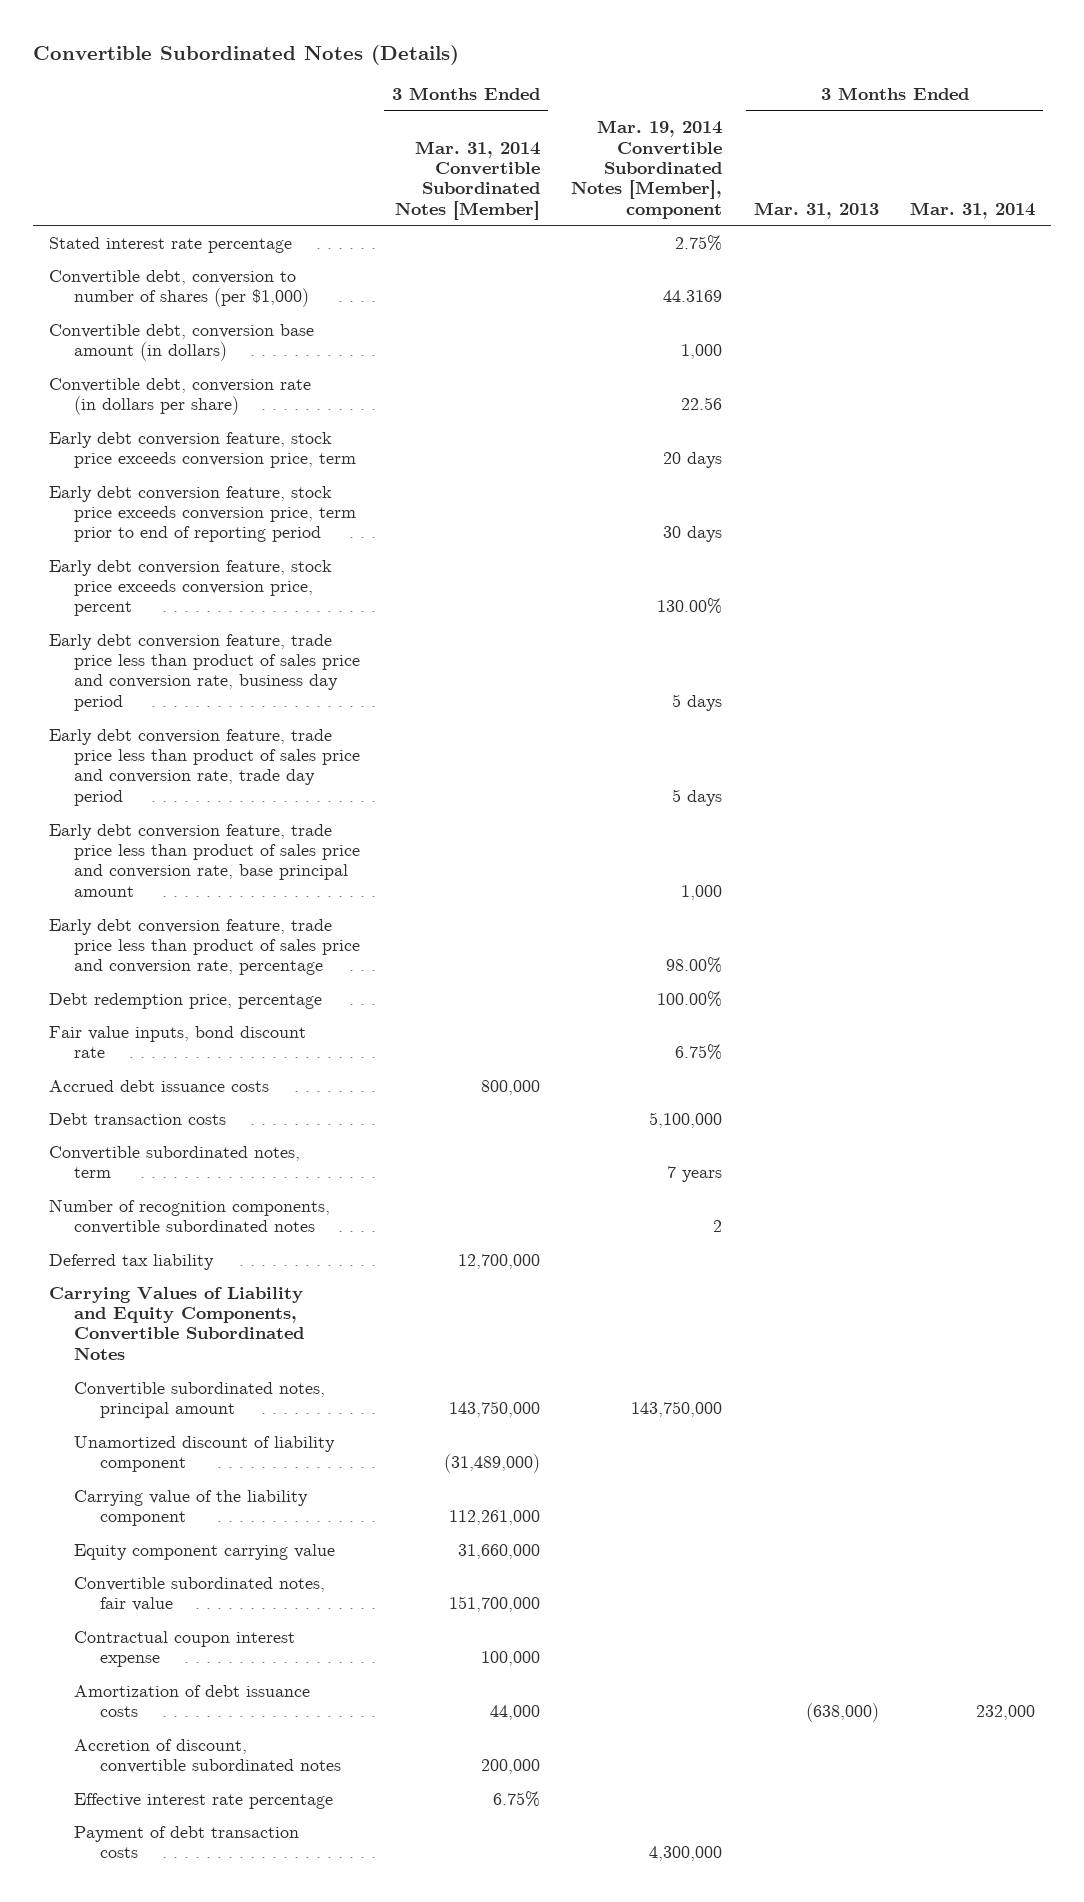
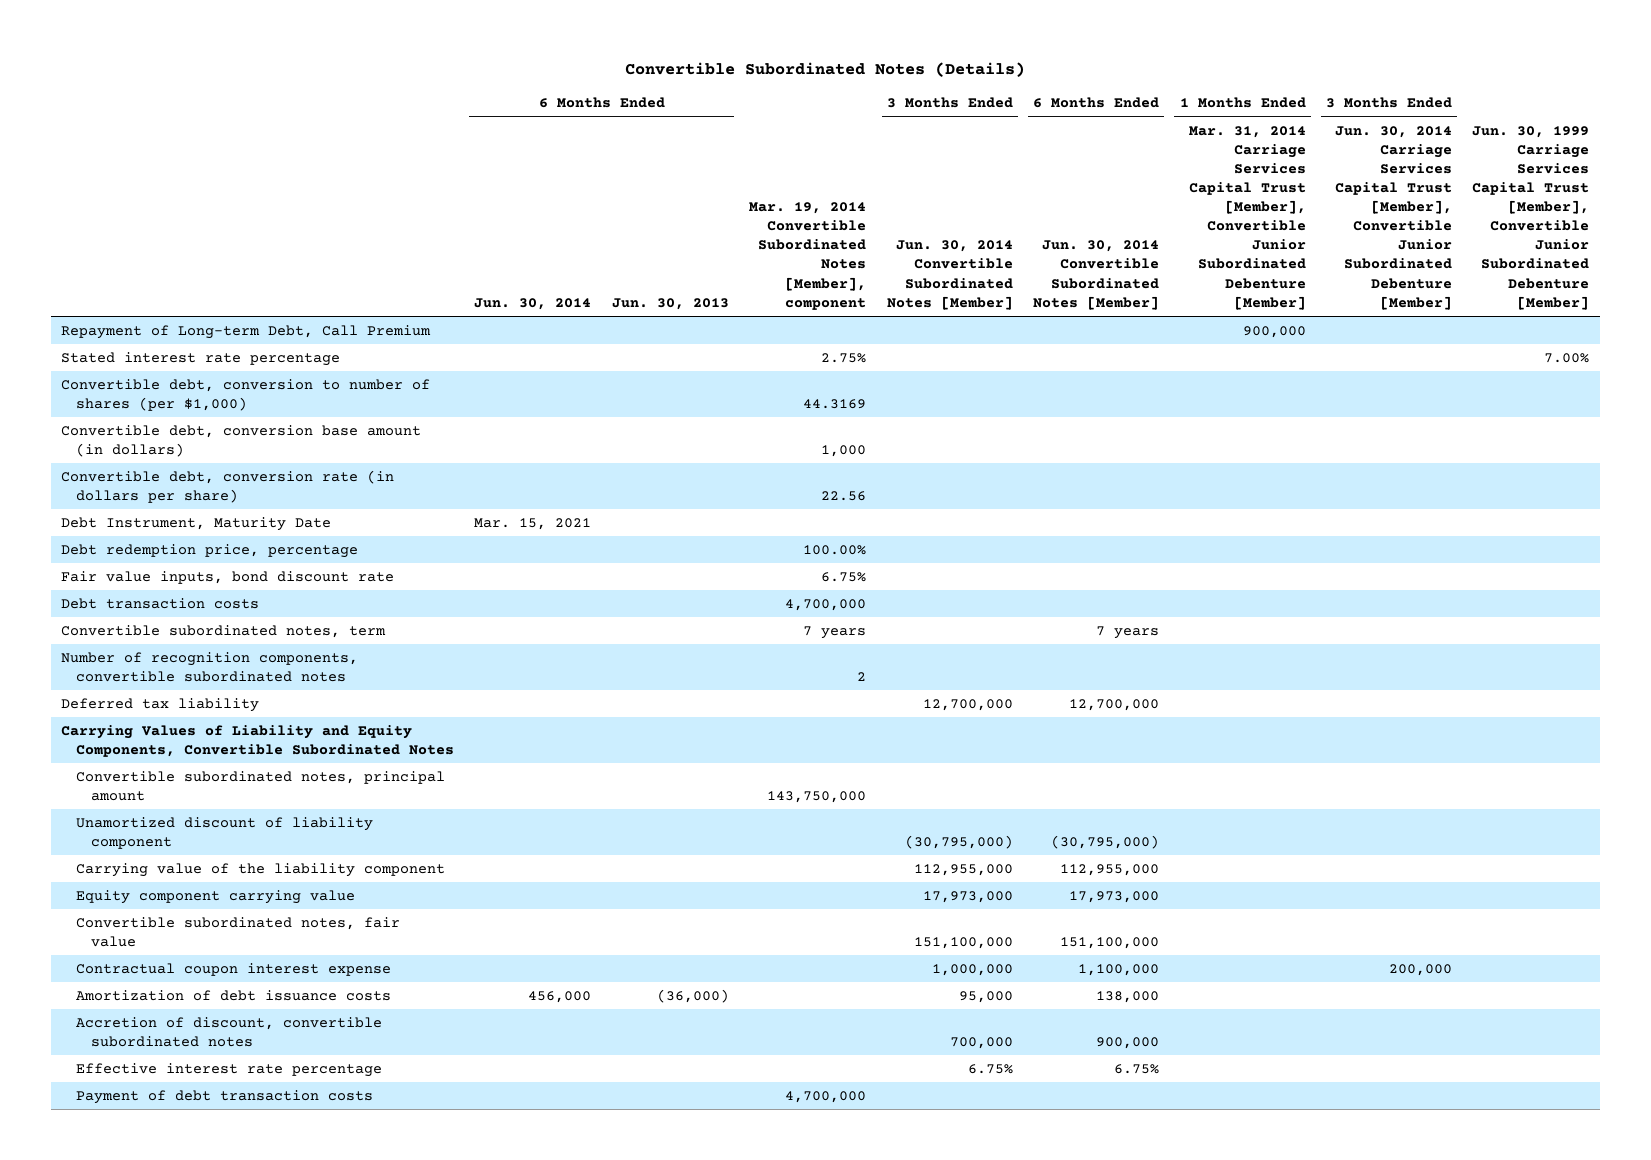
- | 3 Months Ended Mar. 31, 2014 Convertible Subordinated Notes [Member] | Mar. 19, 2014 Convertible Subordinated Notes [Member], component | 3 Months Ended Mar. 31, 2013 | 3 Months Ended Mar. 31, 2014
+ | 6 Months Ended Jun. 30, 2014 | 6 Months Ended Jun. 30, 2013 | Mar. 19, 2014 Convertible Subordinated Notes [Member], component | 3 Months Ended Jun. 30, 2014 Convertible Subordinated Notes [Member] | 6 Months Ended Jun. 30, 2014 Convertible Subordinated Notes [Member] | 1 Months Ended Mar. 31, 2014 Carriage Services Capital Trust [Member], Convertible Junior Subordinated Debenture [Member] | 3 Months Ended Jun. 30, 2014 Carriage Services Capital Trust [Member], Convertible Junior Subordinated Debenture [Member] | Jun. 30, 1999 Carriage Services Capital Trust [Member], Convertible Junior Subordinated Debenture [Member]
+ Repayment of Long-term Debt, Call Premium | | | | | | 900,000 | |
- Early debt conversion feature, stock price exceeds conversion price, term | | 20 days | |
- Early debt conversion feature, stock price exceeds conversion price, term prior to end of reporting period | | 30 days | |
- Early debt conversion feature, stock price exceeds conversion price, percent | | 130.00% | |
- Early debt conversion feature, trade price less than product of sales price and conversion rate, business day period | | 5 days | |
- Early debt conversion feature, trade price less than product of sales price and conversion rate, trade day period | | 5 days | |
- Early debt conversion feature, trade price less than product of sales price and conversion rate, base principal amount | | 1,000 | |
- Early debt conversion feature, trade price less than product of sales price and conversion rate, percentage | | 98.00% | |
+ Debt Instrument, Maturity Date | Mar. 15, 2021 | | | | | | |
- Accrued debt issuance costs | 800,000 | | |
- Debt transaction costs | | 5,100,000 | |
+ Debt transaction costs | | | 4,700,000 | | | | |
- Payment of debt transaction costs | | 4,300,000 | |
+ Payment of debt transaction costs | | | 4,700,000 | | | | |

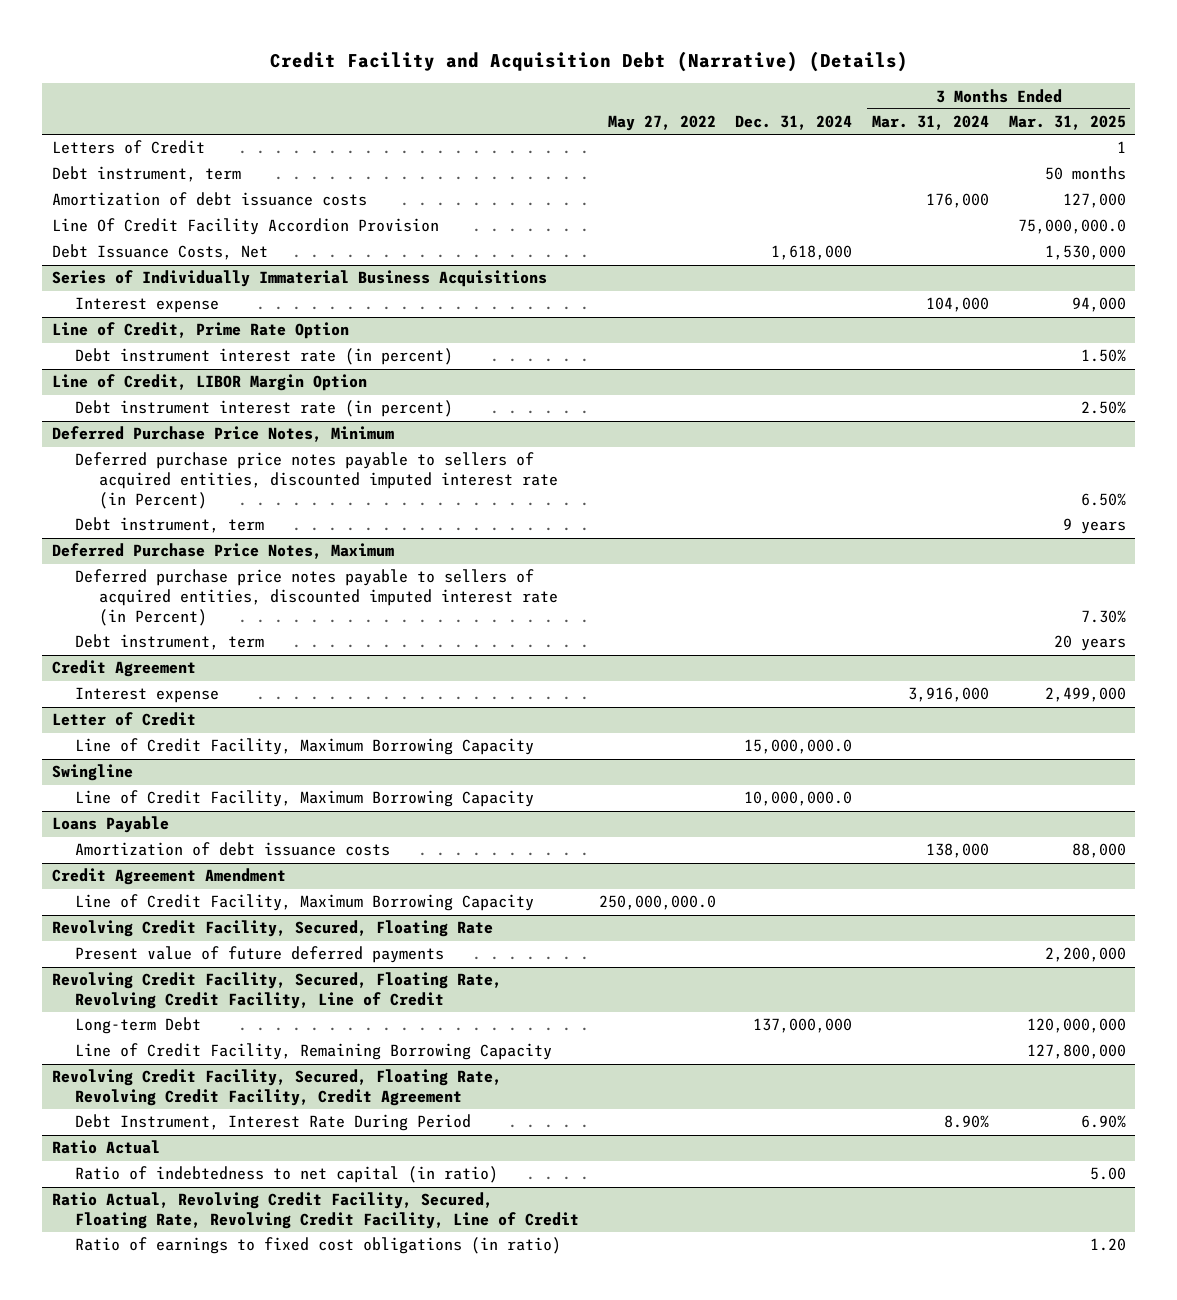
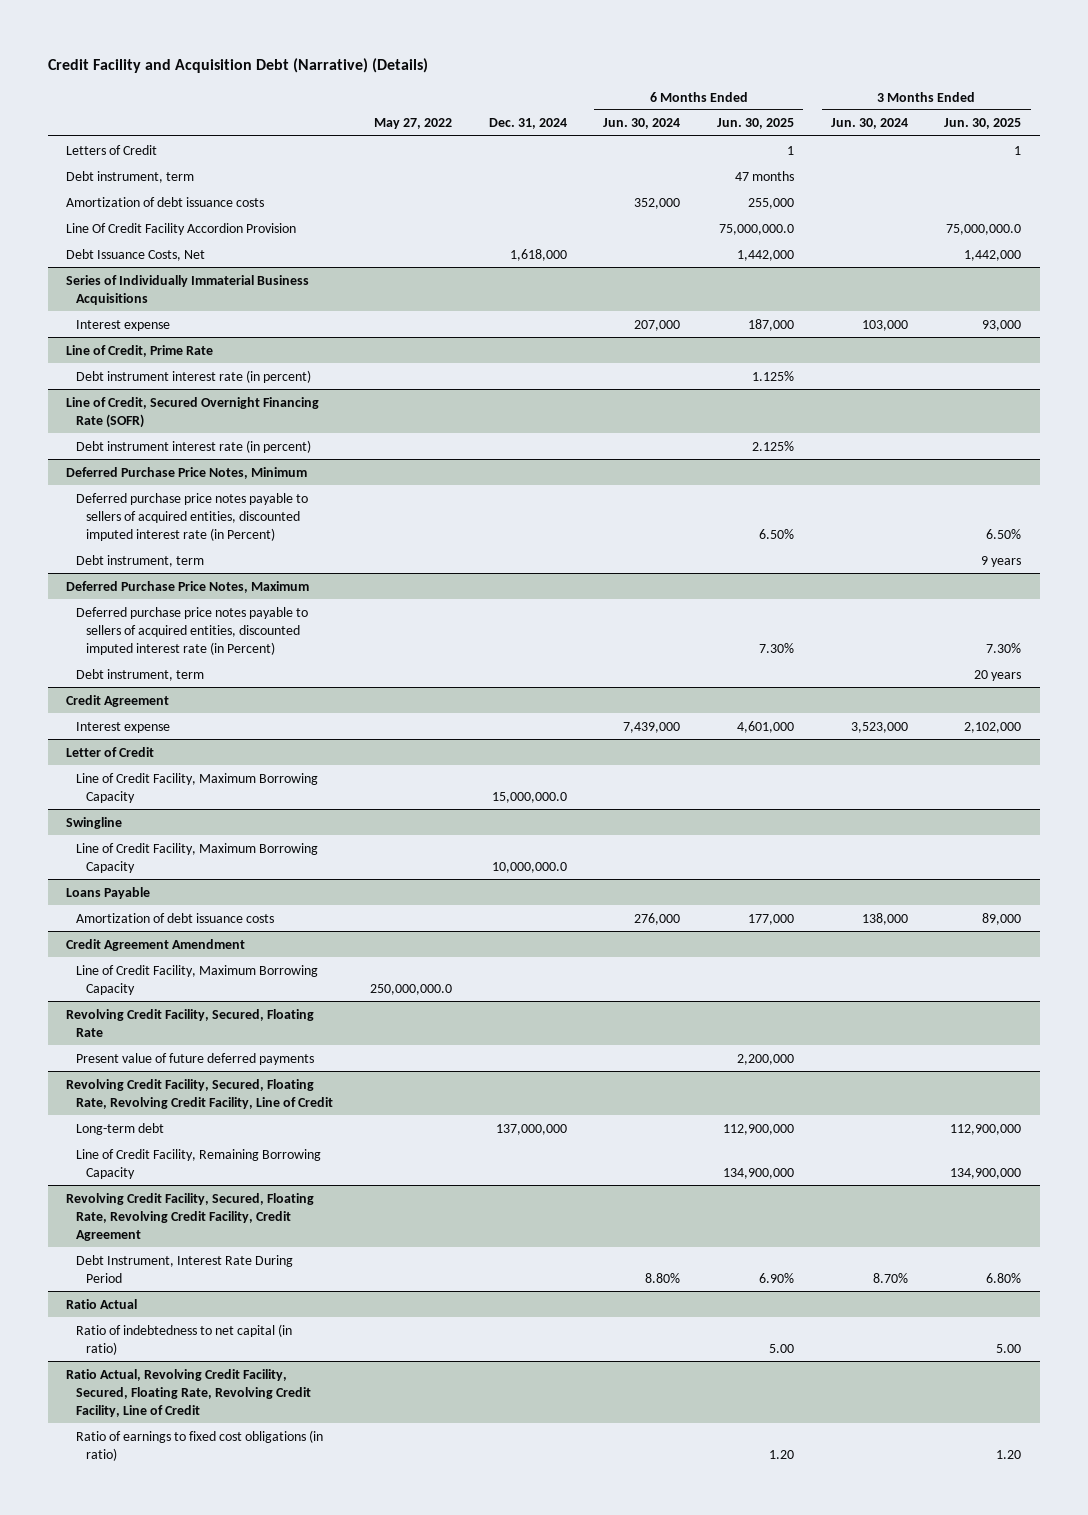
- | May 27, 2022 | Dec. 31, 2024 | 3 Months Ended Mar. 31, 2024 | 3 Months Ended Mar. 31, 2025
+ | May 27, 2022 | Dec. 31, 2024 | 6 Months Ended Jun. 30, 2024 | 6 Months Ended Jun. 30, 2025 | 3 Months Ended Jun. 30, 2024 | 3 Months Ended Jun. 30, 2025
- Line of Credit, Prime Rate Option
+ Line of Credit, Prime Rate
- Line of Credit, LIBOR Margin Option
- Debt instrument interest rate (in percent) | | | | 2.50%
+ Line of Credit, Secured Overnight Financing Rate (SOFR)
+ Debt instrument interest rate (in percent) | | | | 2.125% | |
@ Revolving Credit Facility, Secured, Floating Rate, Revolving Credit Facility, Line of Credit
- Long-term Debt | | 137,000,000 | | 120,000,000
+ Long-term debt | | 137,000,000 | | 112,900,000 | | 112,900,000

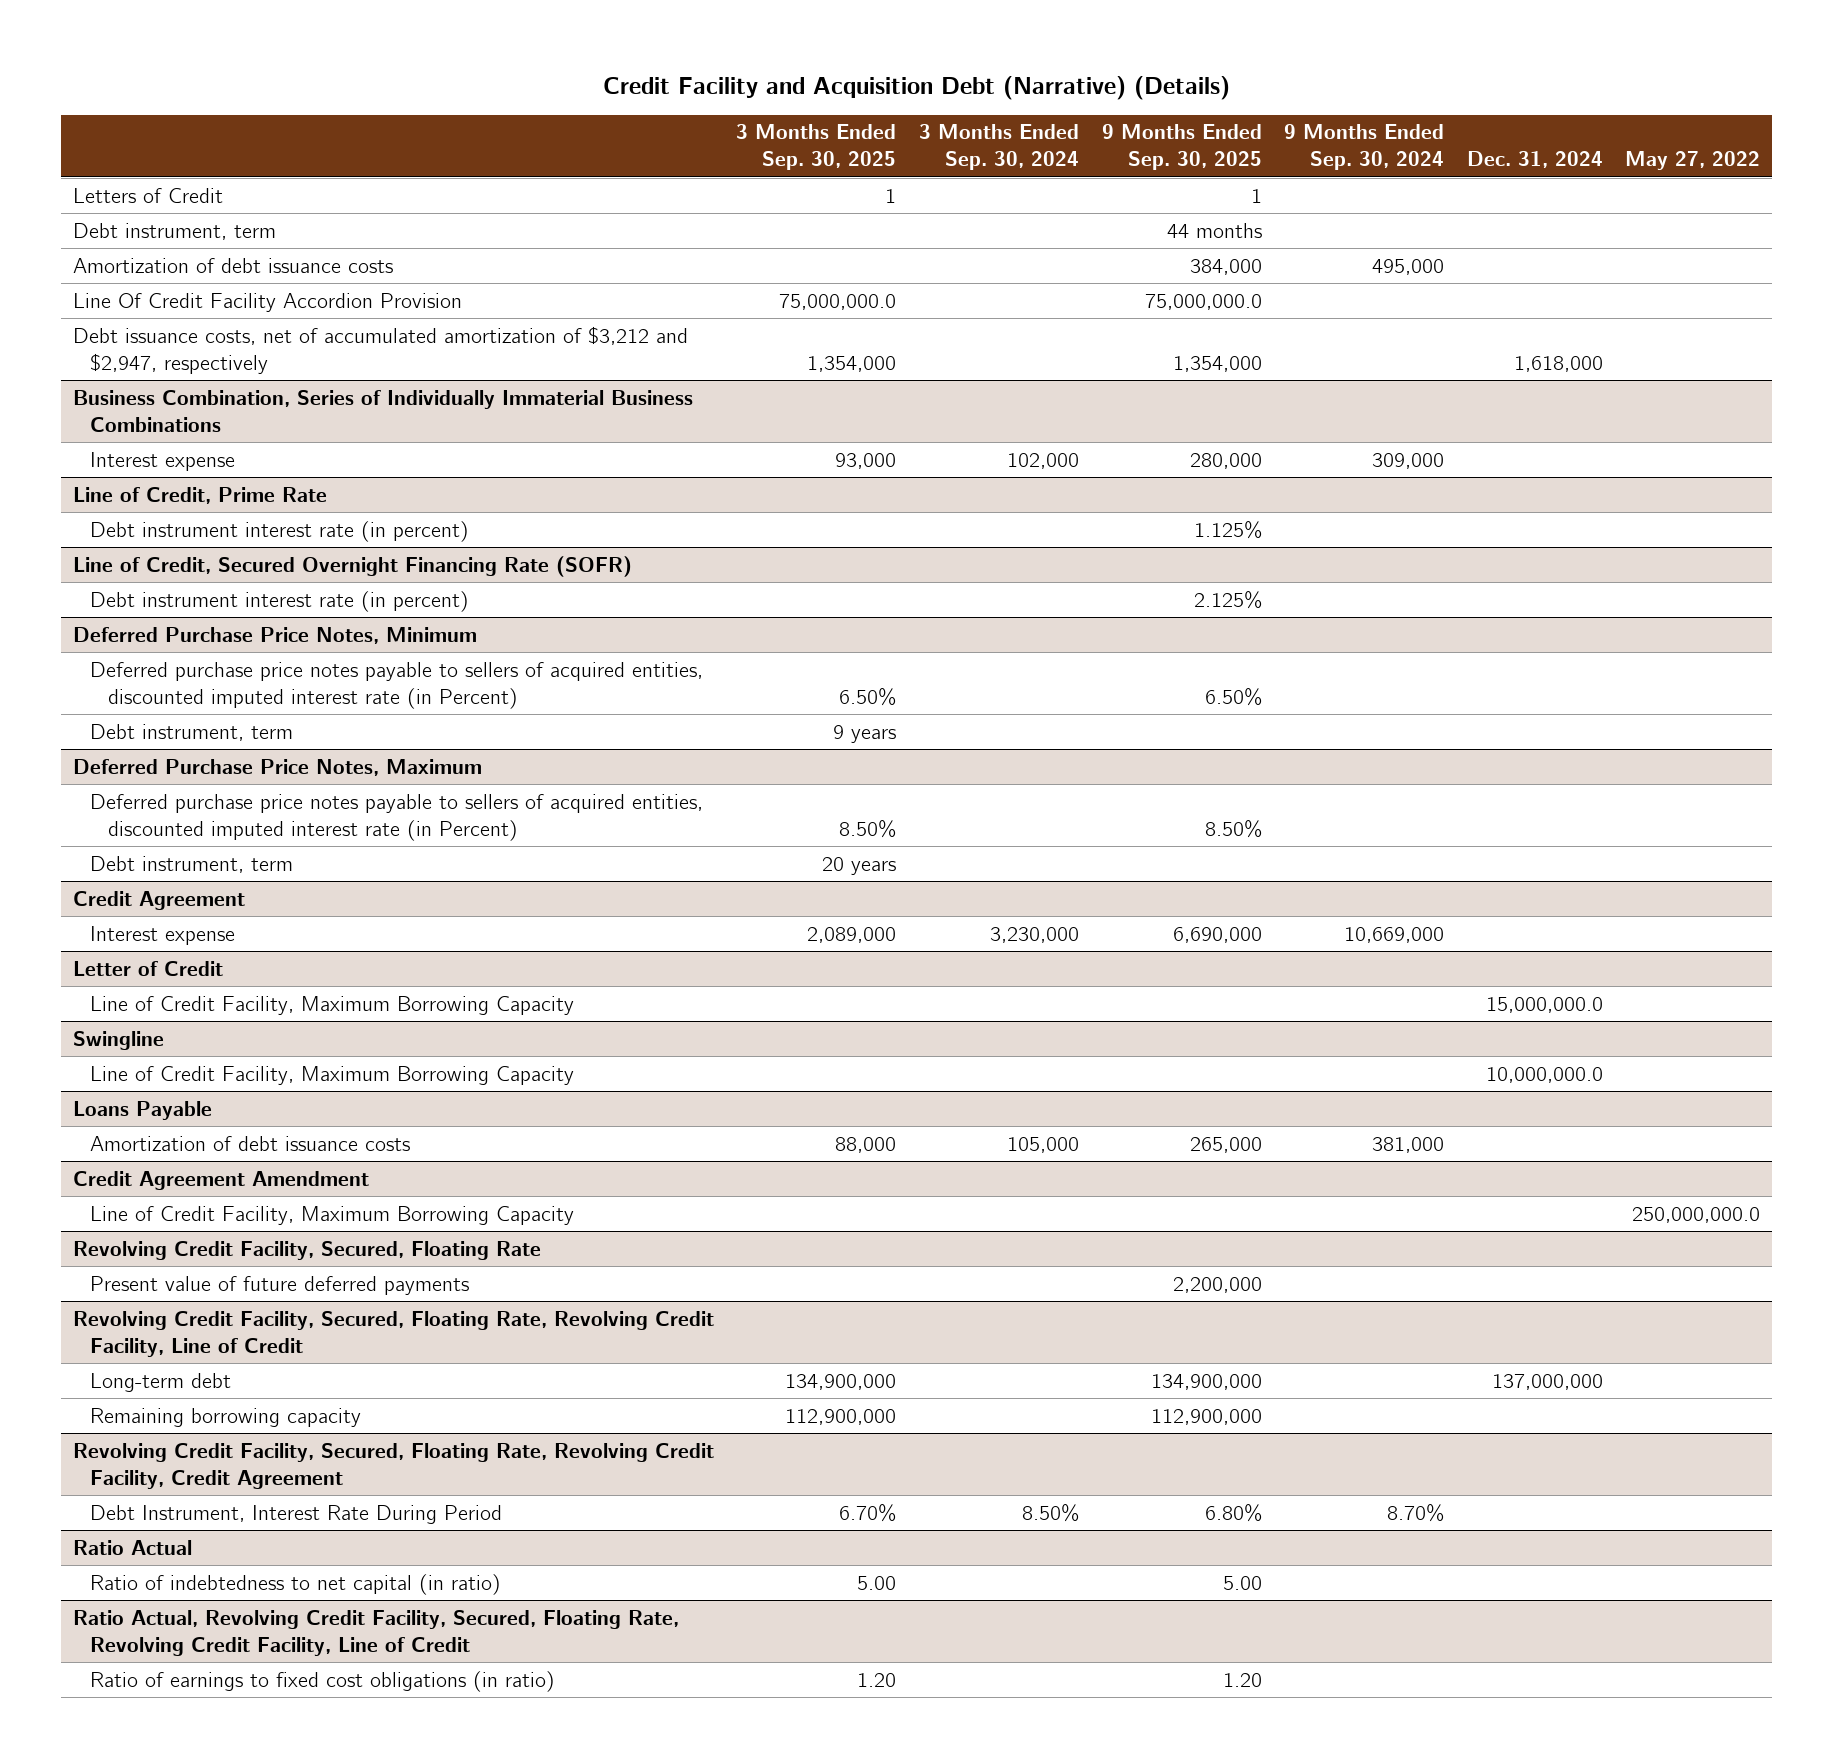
- | May 27, 2022 | Dec. 31, 2024 | 6 Months Ended Jun. 30, 2024 | 6 Months Ended Jun. 30, 2025 | 3 Months Ended Jun. 30, 2024 | 3 Months Ended Jun. 30, 2025
+ | 3 Months Ended Sep. 30, 2025 | 3 Months Ended Sep. 30, 2024 | 9 Months Ended Sep. 30, 2025 | 9 Months Ended Sep. 30, 2024 | Dec. 31, 2024 | May 27, 2022
- Debt Issuance Costs, Net | | 1,618,000 | | 1,442,000 | | 1,442,000
- Series of Individually Immaterial Business Acquisitions
+ Debt issuance costs, net of accumulated amortization of $3,212 and $2,947, respectively | 1,354,000 | | 1,354,000 | | 1,618,000 |
+ Business Combination, Series of Individually Immaterial Business Combinations
@ Revolving Credit Facility, Secured, Floating Rate, Revolving Credit Facility, Line of Credit
- Line of Credit Facility, Remaining Borrowing Capacity | | | | 134,900,000 | | 134,900,000
+ Remaining borrowing capacity | 112,900,000 | | 112,900,000 | | |

